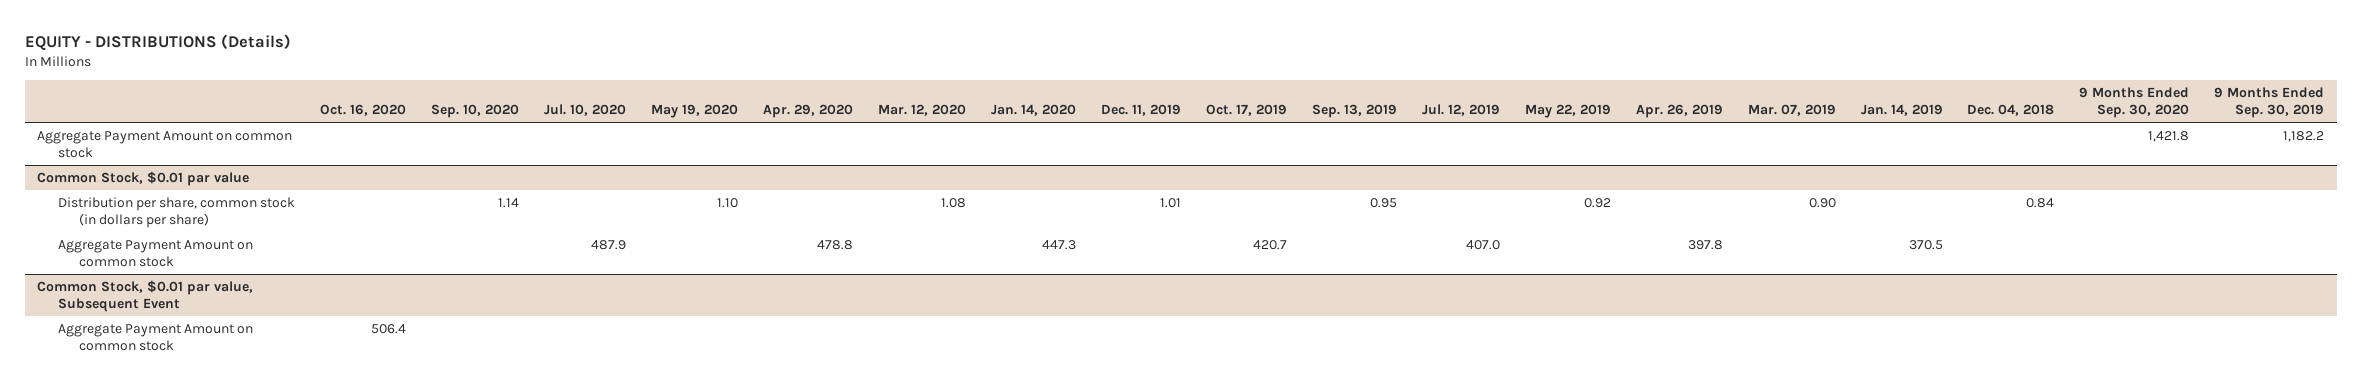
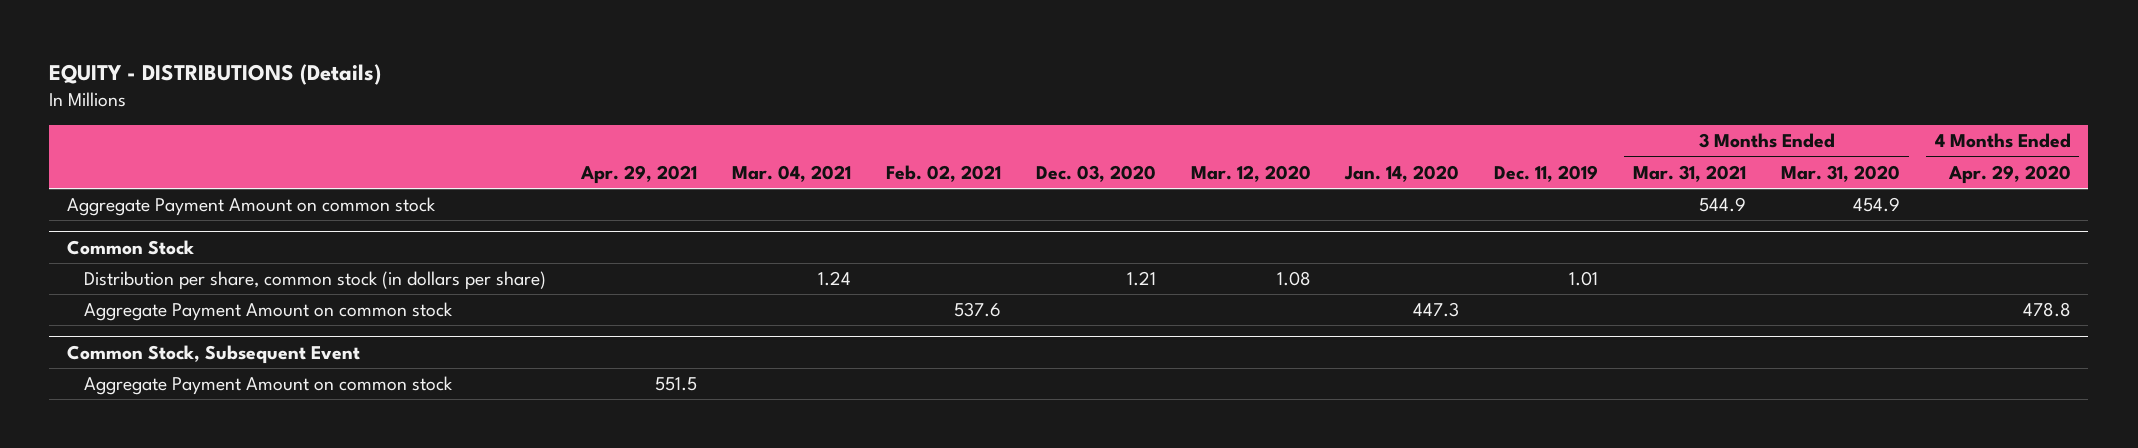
- | Oct. 16, 2020 | Sep. 10, 2020 | Jul. 10, 2020 | May 19, 2020 | Apr. 29, 2020 | Mar. 12, 2020 | Jan. 14, 2020 | Dec. 11, 2019 | Oct. 17, 2019 | Sep. 13, 2019 | Jul. 12, 2019 | May 22, 2019 | Apr. 26, 2019 | Mar. 07, 2019 | Jan. 14, 2019 | Dec. 04, 2018 | 9 Months Ended Sep. 30, 2020 | 9 Months Ended Sep. 30, 2019
+ | Apr. 29, 2021 | Mar. 04, 2021 | Feb. 02, 2021 | Dec. 03, 2020 | Mar. 12, 2020 | Jan. 14, 2020 | Dec. 11, 2019 | 3 Months Ended Mar. 31, 2021 | 3 Months Ended Mar. 31, 2020 | 4 Months Ended Apr. 29, 2020
- Common Stock, $0.01 par value
+ Common Stock
- Common Stock, $0.01 par value, Subsequent Event
+ Common Stock, Subsequent Event

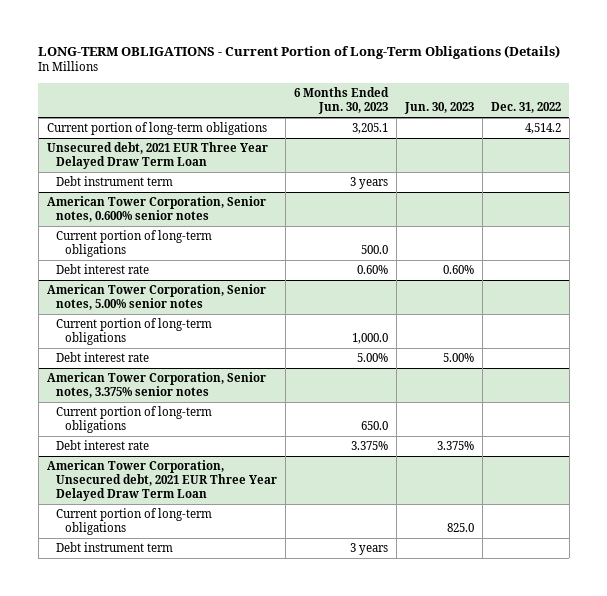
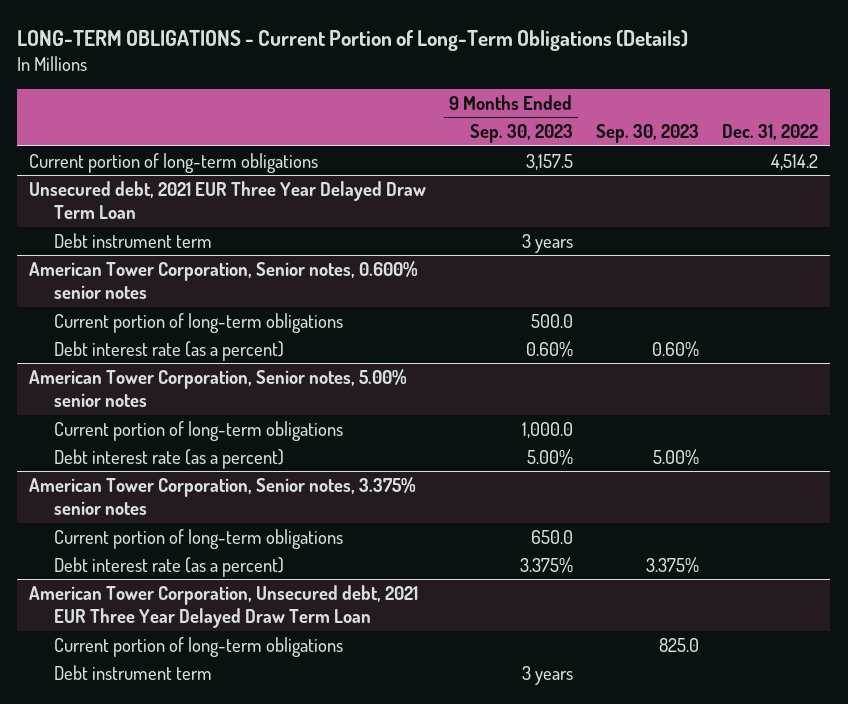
- | 6 Months Ended Jun. 30, 2023 | Jun. 30, 2023 | Dec. 31, 2022
+ | 9 Months Ended Sep. 30, 2023 | Sep. 30, 2023 | Dec. 31, 2022
@ American Tower Corporation, Senior notes, 0.600% senior notes
- Debt interest rate | 0.60% | 0.60% |
+ Debt interest rate (as a percent) | 0.60% | 0.60% |
@ American Tower Corporation, Senior notes, 5.00% senior notes
- Debt interest rate | 5.00% | 5.00% |
+ Debt interest rate (as a percent) | 5.00% | 5.00% |
@ American Tower Corporation, Senior notes, 3.375% senior notes
- Debt interest rate | 3.375% | 3.375% |
+ Debt interest rate (as a percent) | 3.375% | 3.375% |

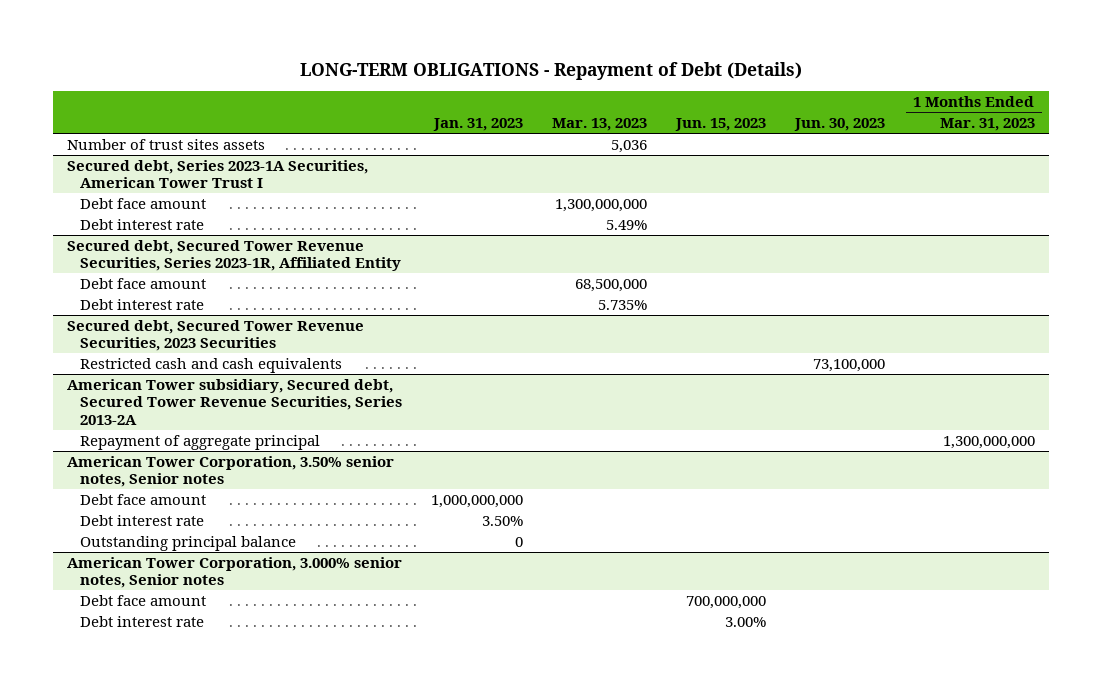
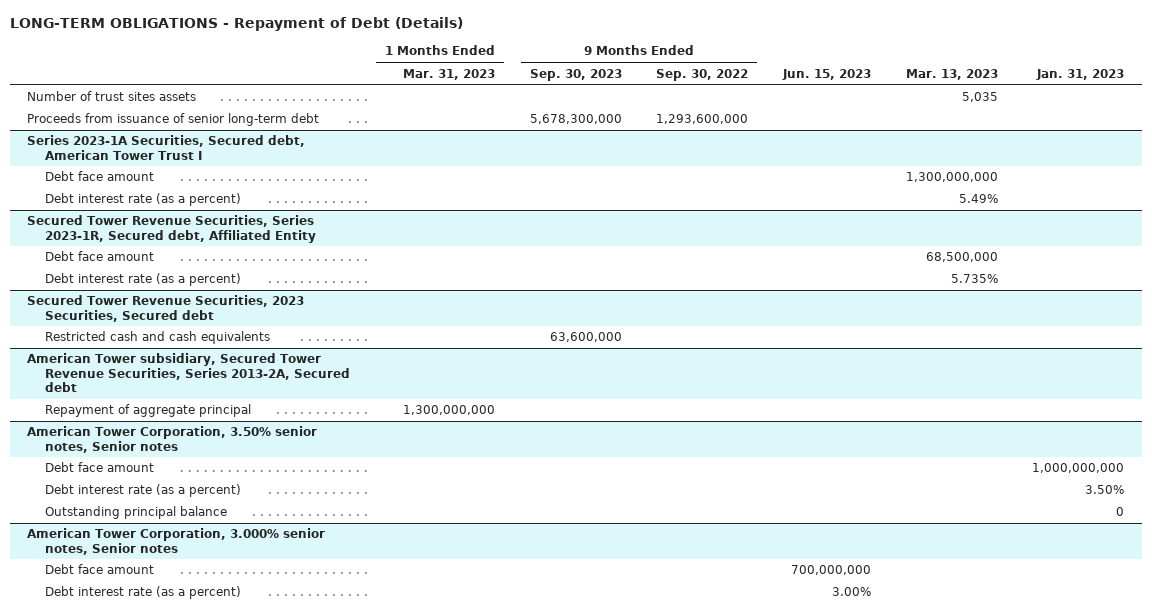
- | Jan. 31, 2023 | Mar. 13, 2023 | Jun. 15, 2023 | Jun. 30, 2023 | 1 Months Ended Mar. 31, 2023
+ | 1 Months Ended Mar. 31, 2023 | 9 Months Ended Sep. 30, 2023 | 9 Months Ended Sep. 30, 2022 | Jun. 15, 2023 | Mar. 13, 2023 | Jan. 31, 2023
- Number of trust sites assets | | 5,036 | | |
- Secured debt, Series 2023-1A Securities, American Tower Trust I
+ Number of trust sites assets | | | | | 5,035 |
+ Proceeds from issuance of senior long-term debt | | 5,678,300,000 | 1,293,600,000 | | |
+ Series 2023-1A Securities, Secured debt, American Tower Trust I
- Debt interest rate | | 5.49% | | |
- Secured debt, Secured Tower Revenue Securities, Series 2023-1R, Affiliated Entity
+ Debt interest rate (as a percent) | | | | | 5.49% |
+ Secured Tower Revenue Securities, Series 2023-1R, Secured debt, Affiliated Entity
- Debt interest rate | | 5.735% | | |
- Secured debt, Secured Tower Revenue Securities, 2023 Securities
+ Debt interest rate (as a percent) | | | | | 5.735% |
+ Secured Tower Revenue Securities, 2023 Securities, Secured debt
- American Tower subsidiary, Secured debt, Secured Tower Revenue Securities, Series 2013-2A
+ American Tower subsidiary, Secured Tower Revenue Securities, Series 2013-2A, Secured debt
@ American Tower Corporation, 3.50% senior notes, Senior notes
- Debt interest rate | 3.50% | | | |
+ Debt interest rate (as a percent) | | | | | | 3.50%
@ American Tower Corporation, 3.000% senior notes, Senior notes
- Debt interest rate | | | 3.00% | |
+ Debt interest rate (as a percent) | | | | 3.00% | |

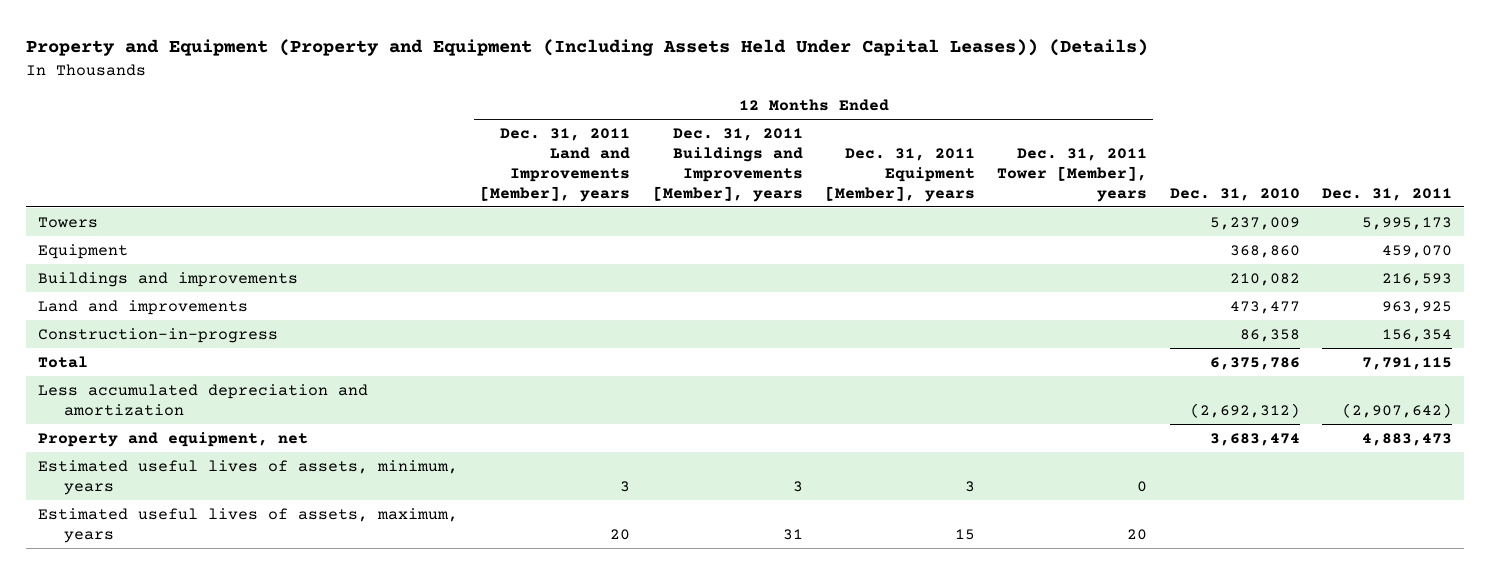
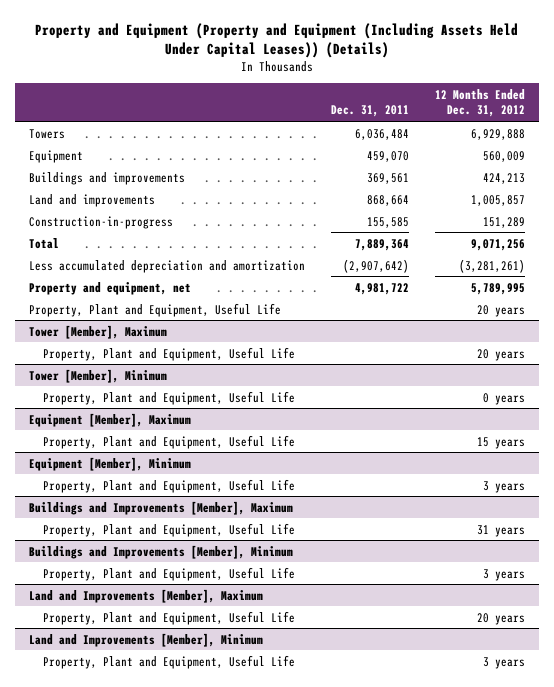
- | 12 Months Ended Dec. 31, 2011 Land and Improvements [Member], years | 12 Months Ended Dec. 31, 2011 Buildings and Improvements [Member], years | 12 Months Ended Dec. 31, 2011 Equipment [Member], years | 12 Months Ended Dec. 31, 2011 Tower [Member], years | Dec. 31, 2010 | Dec. 31, 2011
+ | Dec. 31, 2011 | 12 Months Ended Dec. 31, 2012
- Towers | | | | | 5,237,009 | 5,995,173
+ Towers | 6,036,484 | 6,929,888
- Buildings and improvements | | | | | 210,082 | 216,593
- Land and improvements | | | | | 473,477 | 963,925
- Construction-in-progress | | | | | 86,358 | 156,354
- Total | | | | | 6,375,786 | 7,791,115
+ Buildings and improvements | 369,561 | 424,213
+ Land and improvements | 868,664 | 1,005,857
+ Construction-in-progress | 155,585 | 151,289
+ Total | 7,889,364 | 9,071,256
- Property and equipment, net | | | | | 3,683,474 | 4,883,473
- Estimated useful lives of assets, minimum, years | 3 | 3 | 3 | 0 | |
- Estimated useful lives of assets, maximum, years | 20 | 31 | 15 | 20 | |
+ Property and equipment, net | 4,981,722 | 5,789,995
+ Property, Plant and Equipment, Useful Life | | 20 years
+ Tower [Member], Maximum
+ Property, Plant and Equipment, Useful Life | | 20 years
+ Tower [Member], Minimum
+ Property, Plant and Equipment, Useful Life | | 0 years
+ Equipment [Member], Maximum
+ Property, Plant and Equipment, Useful Life | | 15 years
+ Equipment [Member], Minimum
+ Property, Plant and Equipment, Useful Life | | 3 years
+ Buildings and Improvements [Member], Maximum
+ Property, Plant and Equipment, Useful Life | | 31 years
+ Buildings and Improvements [Member], Minimum
+ Property, Plant and Equipment, Useful Life | | 3 years
+ Land and Improvements [Member], Maximum
+ Property, Plant and Equipment, Useful Life | | 20 years
+ Land and Improvements [Member], Minimum
+ Property, Plant and Equipment, Useful Life | | 3 years

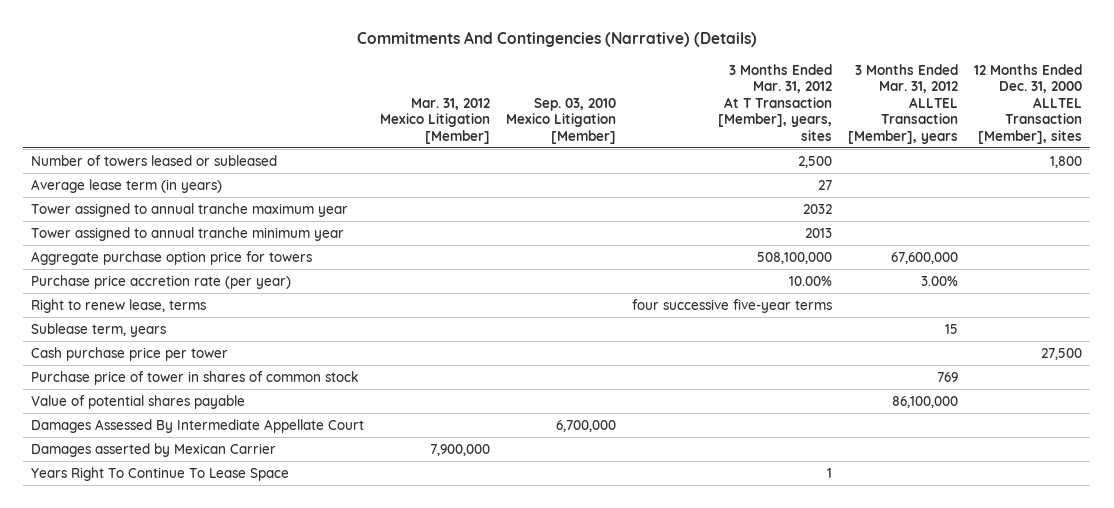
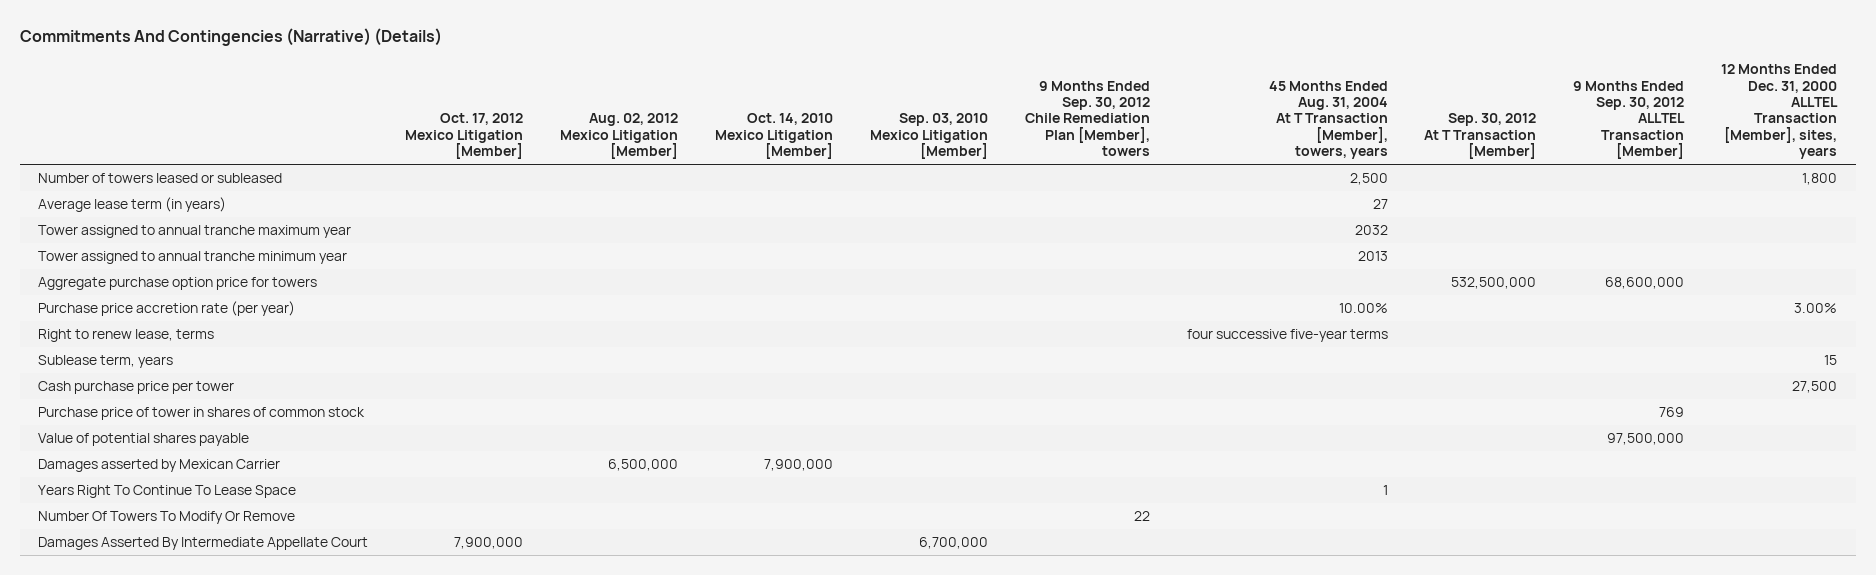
- | Mar. 31, 2012 Mexico Litigation [Member] | Sep. 03, 2010 Mexico Litigation [Member] | 3 Months Ended Mar. 31, 2012 At T Transaction [Member], years, sites | 3 Months Ended Mar. 31, 2012 ALLTEL Transaction [Member], years | 12 Months Ended Dec. 31, 2000 ALLTEL Transaction [Member], sites
+ | Oct. 17, 2012 Mexico Litigation [Member] | Aug. 02, 2012 Mexico Litigation [Member] | Oct. 14, 2010 Mexico Litigation [Member] | Sep. 03, 2010 Mexico Litigation [Member] | 9 Months Ended Sep. 30, 2012 Chile Remediation Plan [Member], towers | 45 Months Ended Aug. 31, 2004 At T Transaction [Member], towers, years | Sep. 30, 2012 At T Transaction [Member] | 9 Months Ended Sep. 30, 2012 ALLTEL Transaction [Member] | 12 Months Ended Dec. 31, 2000 ALLTEL Transaction [Member], sites, years
- Damages Assessed By Intermediate Appellate Court | | 6,700,000 | | |
+ Number Of Towers To Modify Or Remove | | | | | 22 | | | |
+ Damages Asserted By Intermediate Appellate Court | 7,900,000 | | | 6,700,000 | | | | |

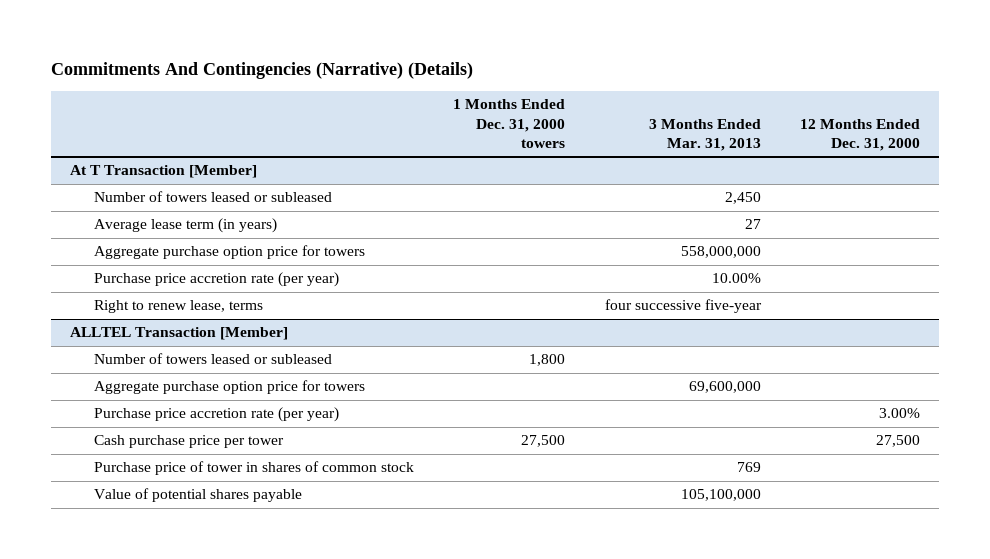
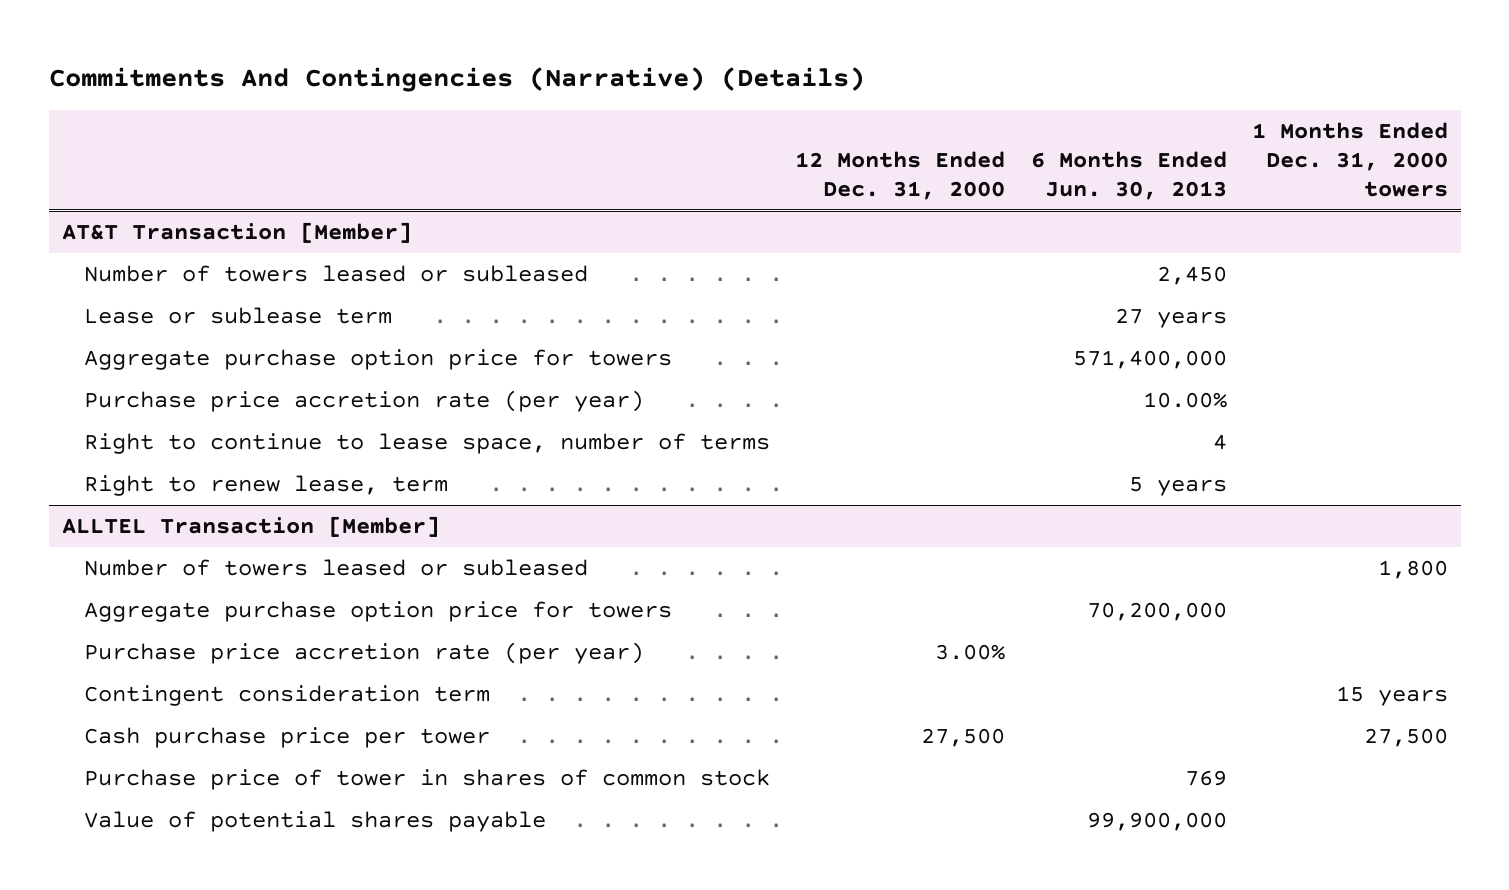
- | 1 Months Ended Dec. 31, 2000 towers | 3 Months Ended Mar. 31, 2013 | 12 Months Ended Dec. 31, 2000
+ | 12 Months Ended Dec. 31, 2000 | 6 Months Ended Jun. 30, 2013 | 1 Months Ended Dec. 31, 2000 towers
- At T Transaction [Member]
+ AT&T Transaction [Member]
- Average lease term (in years) | | 27 |
+ Lease or sublease term | | 27 years |
- Right to renew lease, terms | | four successive five-year |
+ Right to continue to lease space, number of terms | | 4 |
+ Right to renew lease, term | | 5 years |
@ ALLTEL Transaction [Member]
+ Contingent consideration term | | | 15 years

